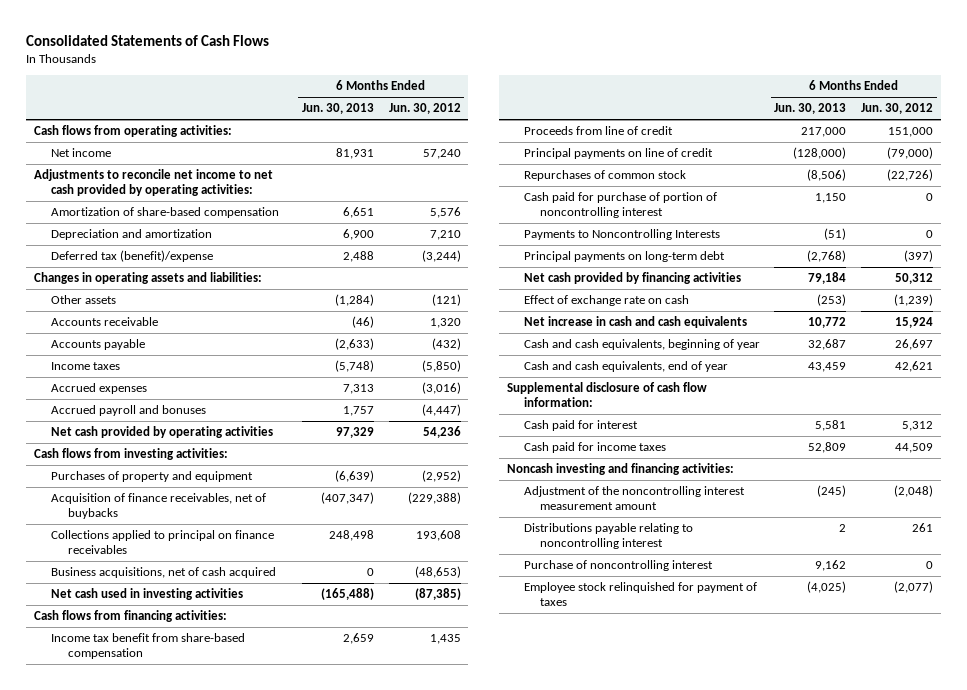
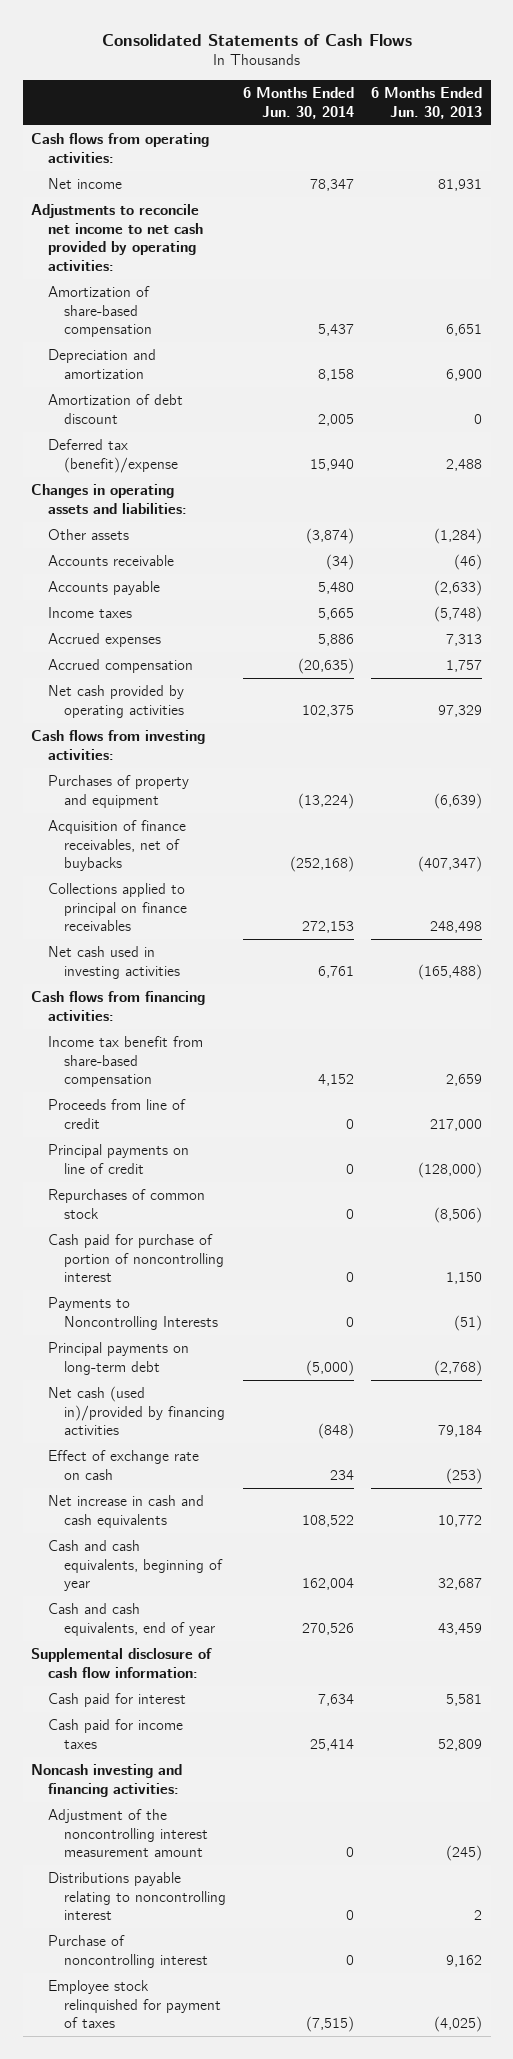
- | 6 Months Ended Jun. 30, 2013 | 6 Months Ended Jun. 30, 2012
+ | 6 Months Ended Jun. 30, 2014 | 6 Months Ended Jun. 30, 2013
+ Amortization of debt discount | 2,005 | 0
- Accrued payroll and bonuses | 1,757 | (4,447)
+ Accrued compensation | (20,635) | 1,757
- Business acquisitions, net of cash acquired | 0 | (48,653)
- Net cash provided by financing activities | 79,184 | 50,312
+ Net cash (used in)/provided by financing activities | (848) | 79,184

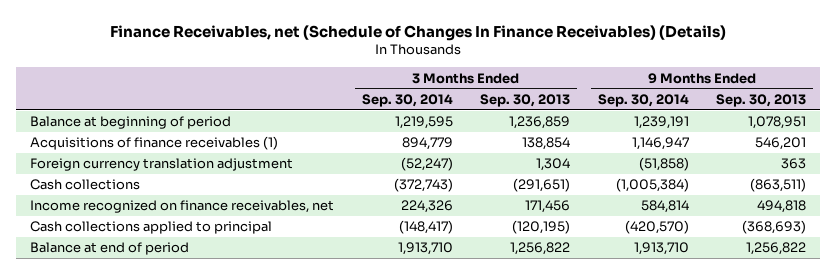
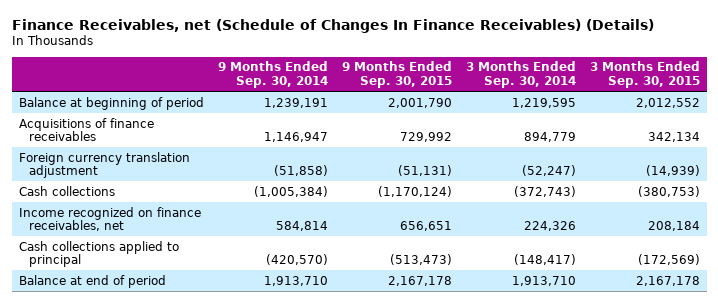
- | 3 Months Ended Sep. 30, 2014 | 3 Months Ended Sep. 30, 2013 | 9 Months Ended Sep. 30, 2014 | 9 Months Ended Sep. 30, 2013
+ | 9 Months Ended Sep. 30, 2014 | 9 Months Ended Sep. 30, 2015 | 3 Months Ended Sep. 30, 2014 | 3 Months Ended Sep. 30, 2015
- Acquisitions of finance receivables (1) | 894,779 | 138,854 | 1,146,947 | 546,201
+ Acquisitions of finance receivables | 1,146,947 | 729,992 | 894,779 | 342,134

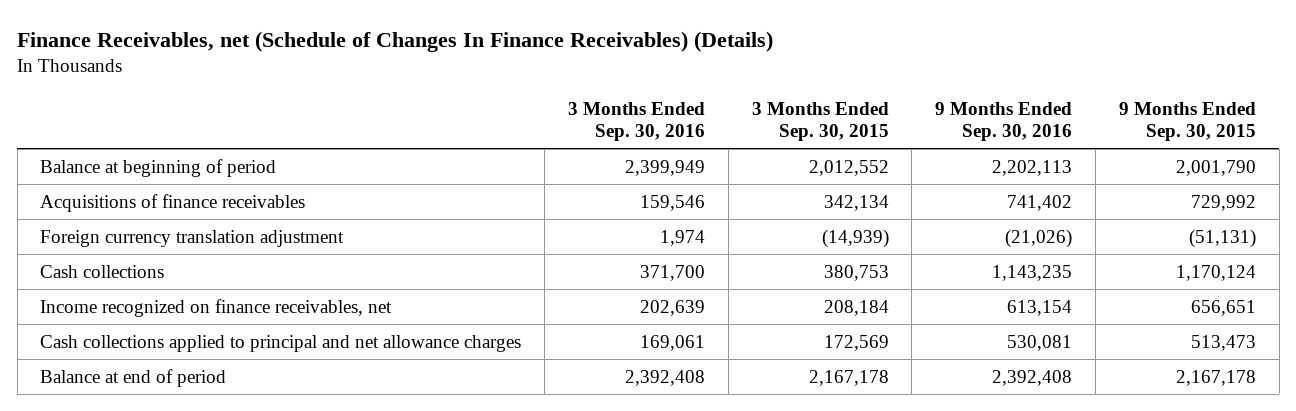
- | 9 Months Ended Sep. 30, 2014 | 9 Months Ended Sep. 30, 2015 | 3 Months Ended Sep. 30, 2014 | 3 Months Ended Sep. 30, 2015
+ | 3 Months Ended Sep. 30, 2016 | 3 Months Ended Sep. 30, 2015 | 9 Months Ended Sep. 30, 2016 | 9 Months Ended Sep. 30, 2015
- Cash collections | (1,005,384) | (1,170,124) | (372,743) | (380,753)
+ Cash collections | 371,700 | 380,753 | 1,143,235 | 1,170,124
- Cash collections applied to principal | (420,570) | (513,473) | (148,417) | (172,569)
+ Cash collections applied to principal and net allowance charges | 169,061 | 172,569 | 530,081 | 513,473

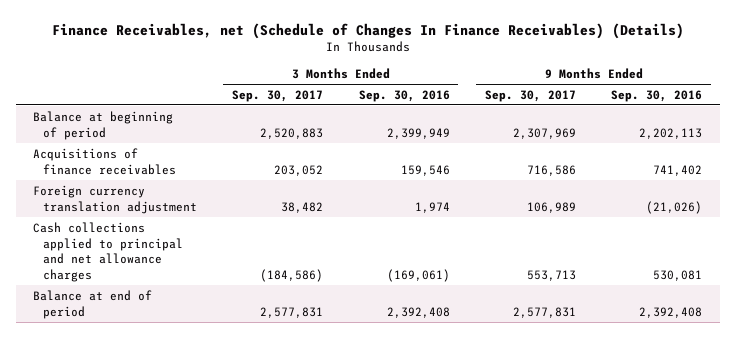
- | 3 Months Ended Sep. 30, 2016 | 3 Months Ended Sep. 30, 2015 | 9 Months Ended Sep. 30, 2016 | 9 Months Ended Sep. 30, 2015
+ | 3 Months Ended Sep. 30, 2017 | 3 Months Ended Sep. 30, 2016 | 9 Months Ended Sep. 30, 2017 | 9 Months Ended Sep. 30, 2016
- Cash collections | 371,700 | 380,753 | 1,143,235 | 1,170,124
- Income recognized on finance receivables, net | 202,639 | 208,184 | 613,154 | 656,651
- Cash collections applied to principal and net allowance charges | 169,061 | 172,569 | 530,081 | 513,473
+ Cash collections applied to principal and net allowance charges | (184,586) | (169,061) | 553,713 | 530,081

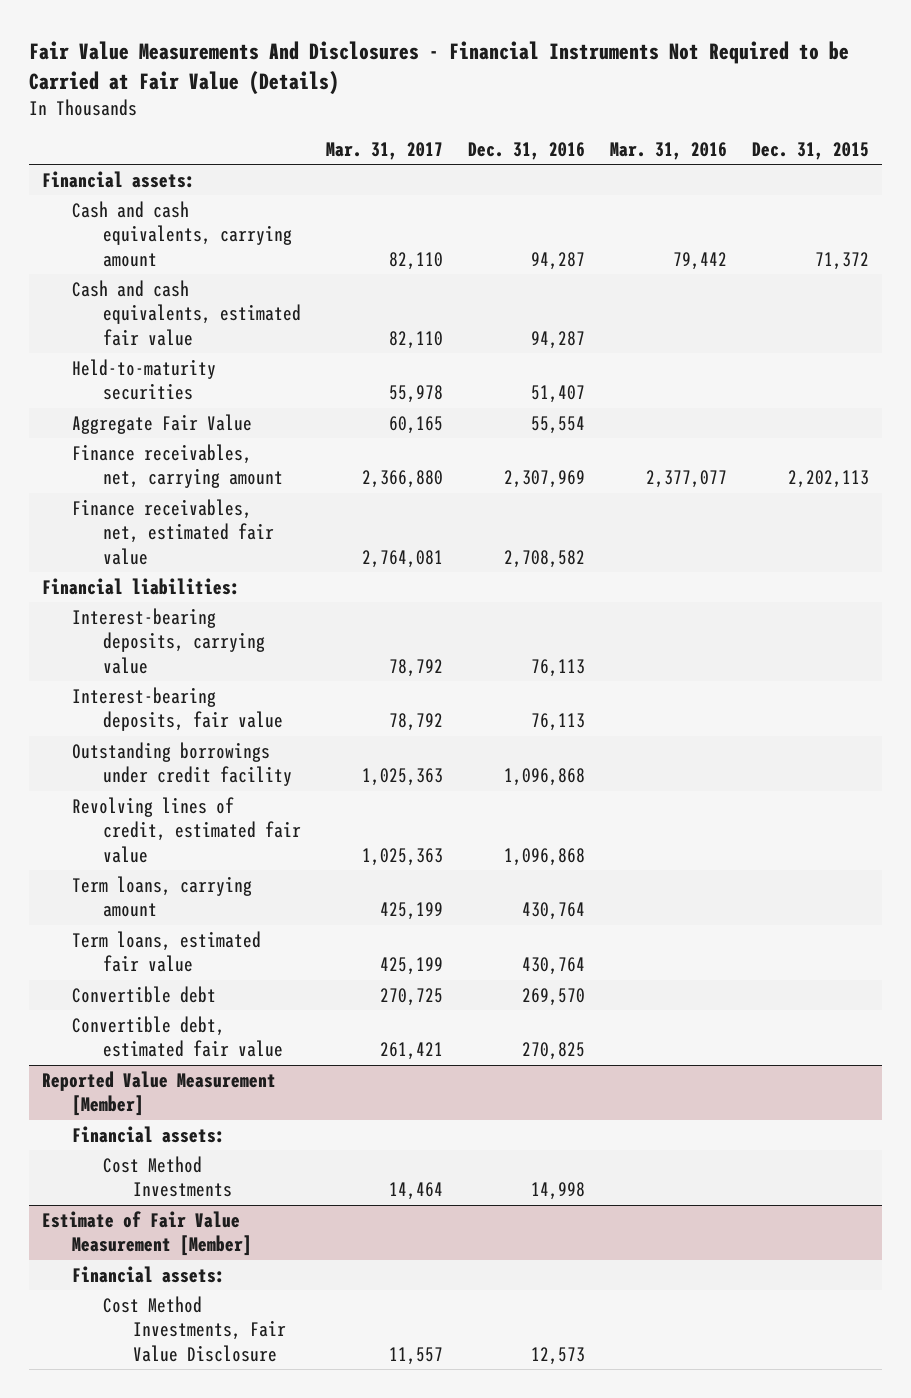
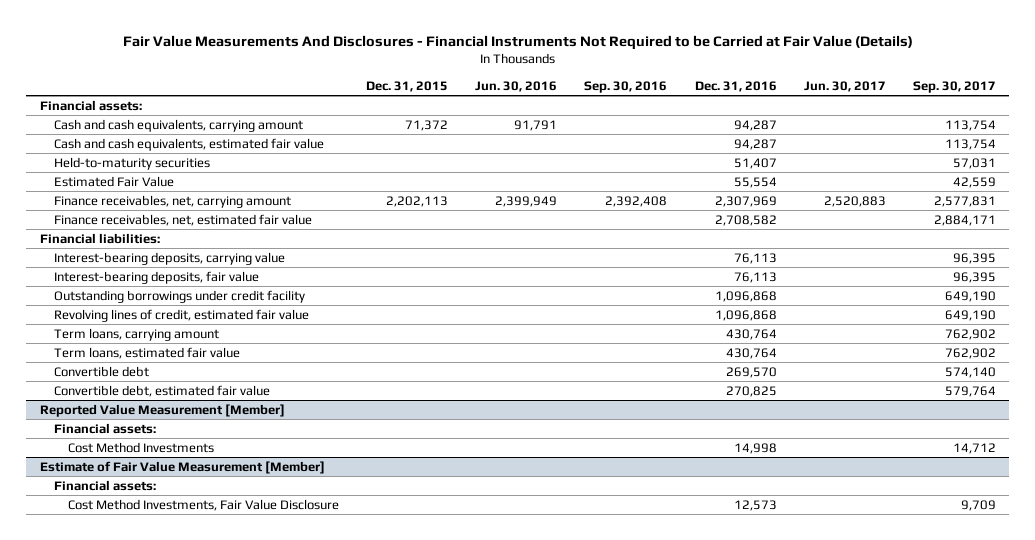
- | Mar. 31, 2017 | Dec. 31, 2016 | Mar. 31, 2016 | Dec. 31, 2015
+ | Dec. 31, 2015 | Jun. 30, 2016 | Sep. 30, 2016 | Dec. 31, 2016 | Jun. 30, 2017 | Sep. 30, 2017
- Aggregate Fair Value | 60,165 | 55,554 | |
+ Estimated Fair Value | | | | 55,554 | | 42,559

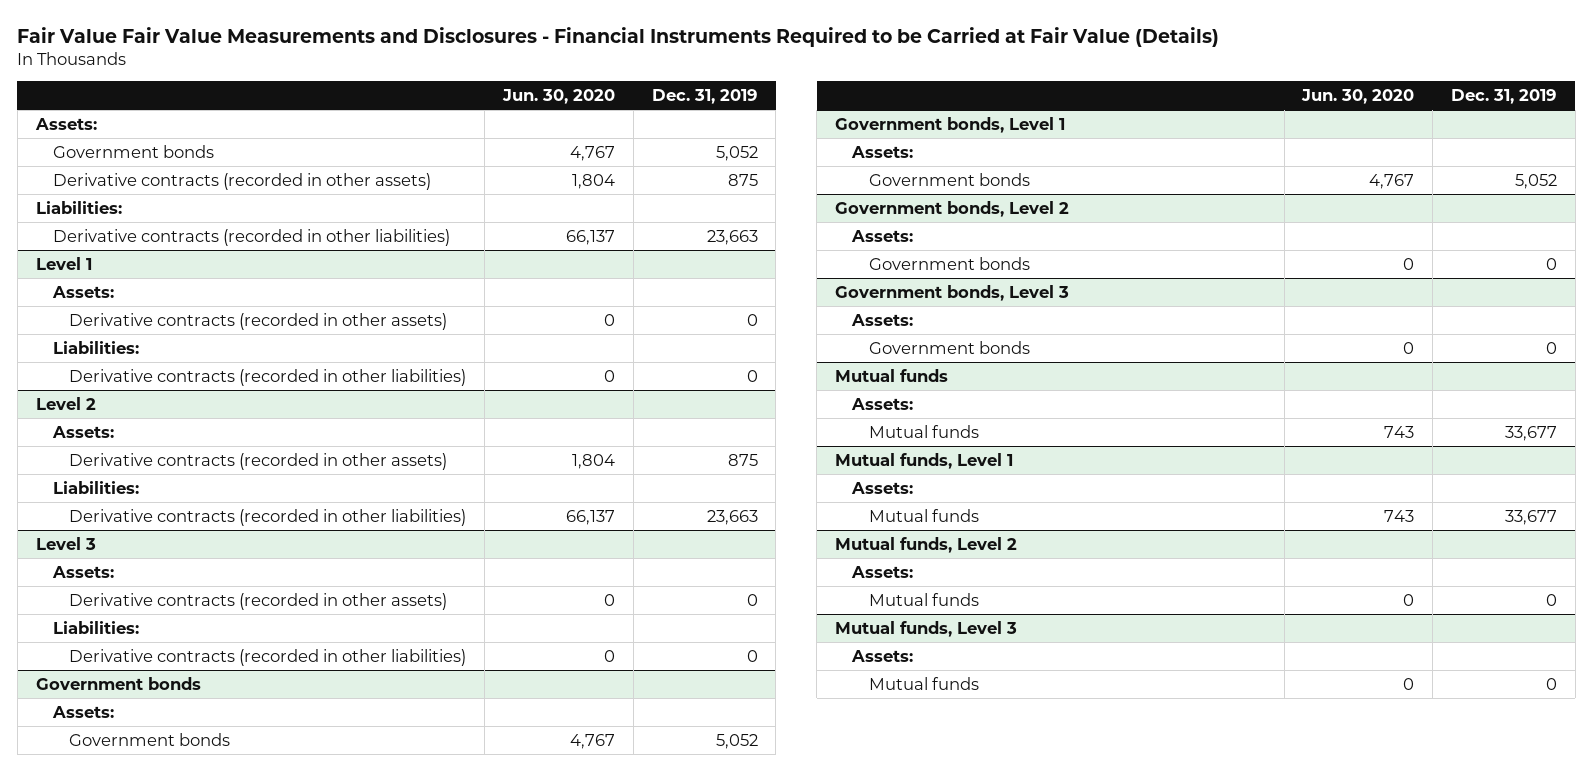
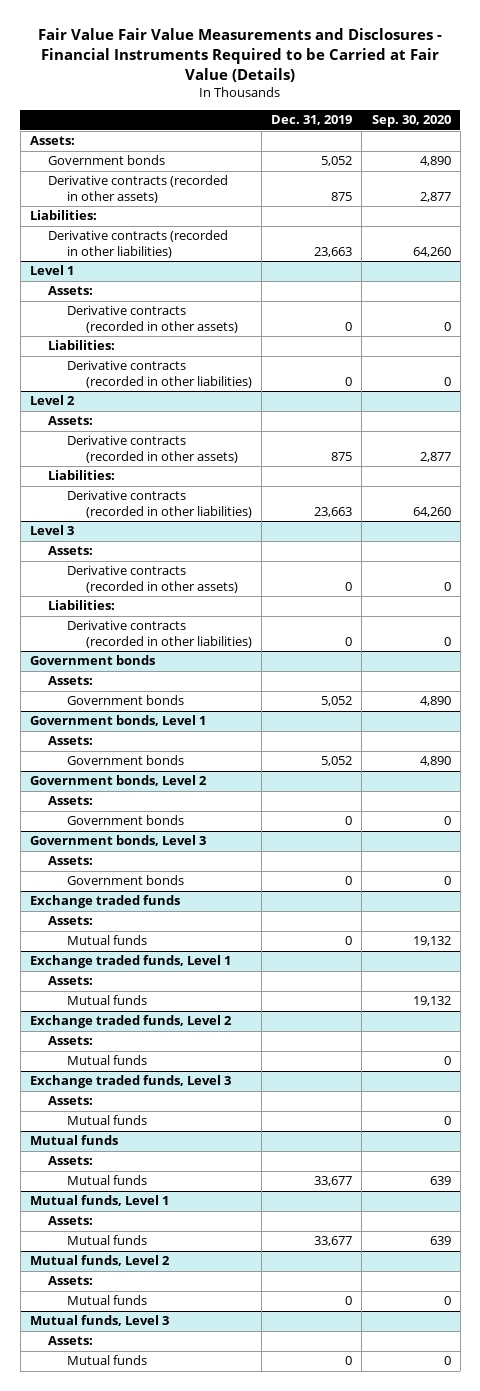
- | Jun. 30, 2020 | Dec. 31, 2019
+ | Dec. 31, 2019 | Sep. 30, 2020
+ Exchange traded funds
+ Assets:
+ Mutual funds | 0 | 19,132
+ Exchange traded funds, Level 1
+ Assets:
+ Mutual funds | | 19,132
+ Exchange traded funds, Level 2
+ Assets:
+ Mutual funds | | 0
+ Exchange traded funds, Level 3
+ Assets:
+ Mutual funds | | 0

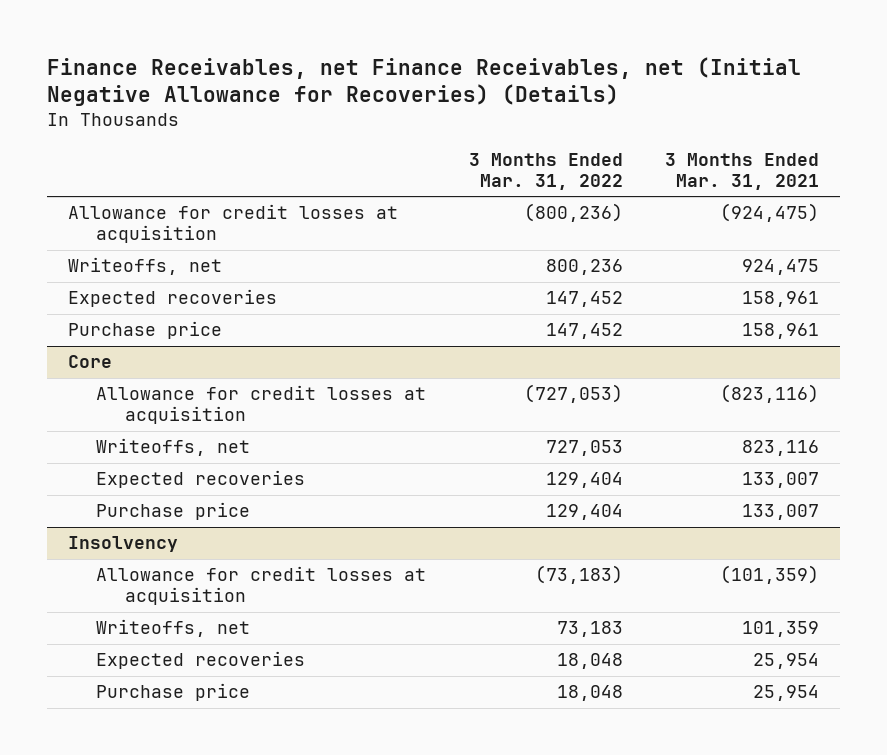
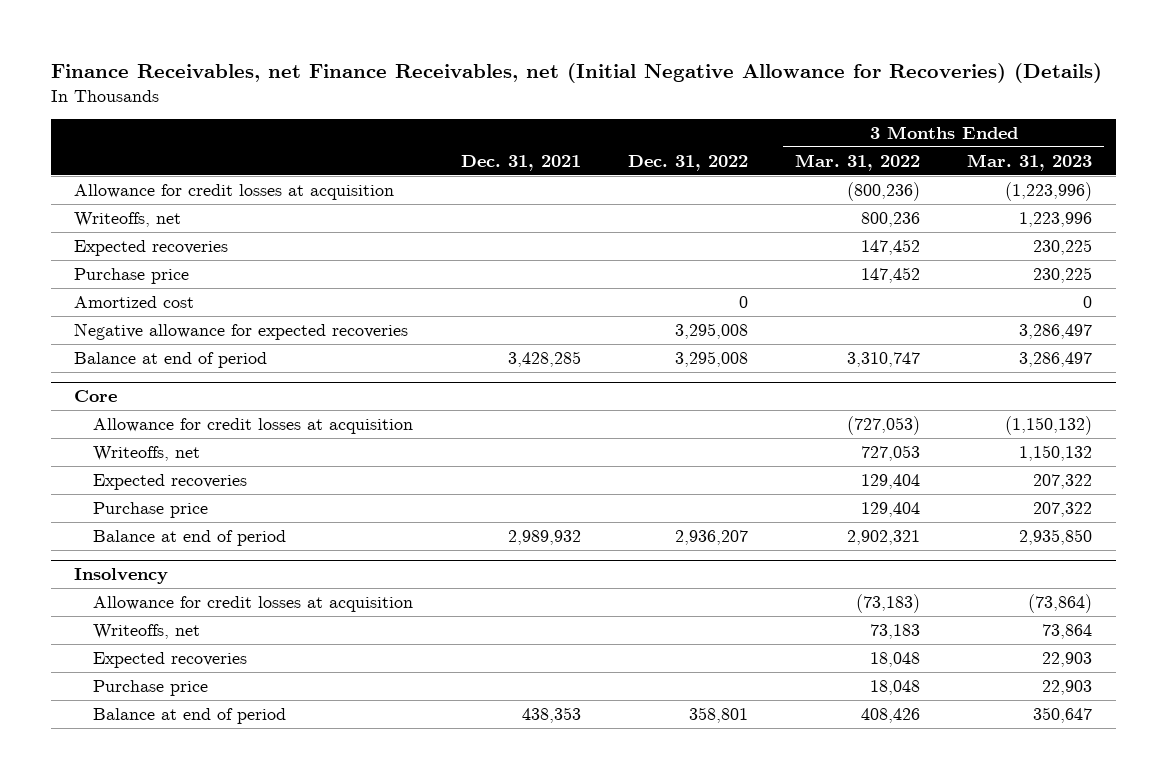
- | 3 Months Ended Mar. 31, 2022 | 3 Months Ended Mar. 31, 2021
+ | Dec. 31, 2021 | Dec. 31, 2022 | 3 Months Ended Mar. 31, 2022 | 3 Months Ended Mar. 31, 2023
+ Amortized cost | | 0 | | 0
+ Negative allowance for expected recoveries | | 3,295,008 | | 3,286,497
+ Balance at end of period | 3,428,285 | 3,295,008 | 3,310,747 | 3,286,497
@ Core
+ Balance at end of period | 2,989,932 | 2,936,207 | 2,902,321 | 2,935,850
@ Insolvency
+ Balance at end of period | 438,353 | 358,801 | 408,426 | 350,647

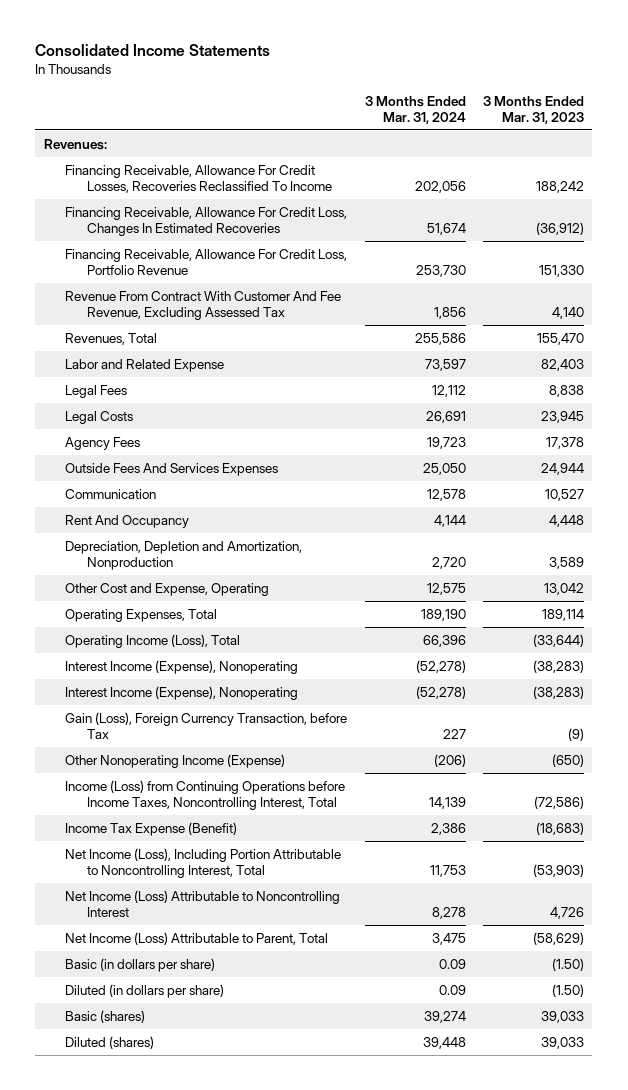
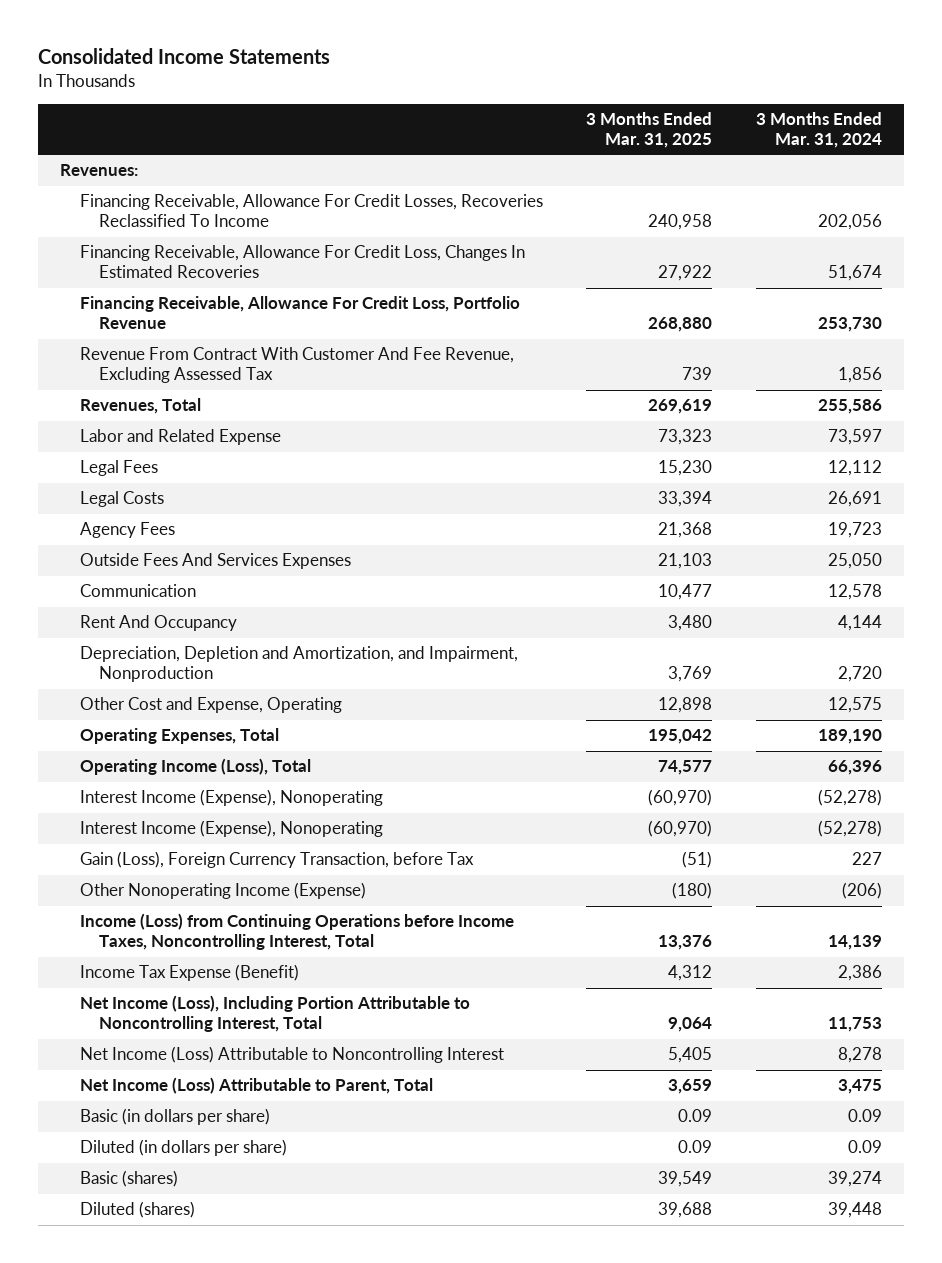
- | 3 Months Ended Mar. 31, 2024 | 3 Months Ended Mar. 31, 2023
+ | 3 Months Ended Mar. 31, 2025 | 3 Months Ended Mar. 31, 2024
- Depreciation, Depletion and Amortization, Nonproduction | 2,720 | 3,589
+ Depreciation, Depletion and Amortization, and Impairment, Nonproduction | 3,769 | 2,720

